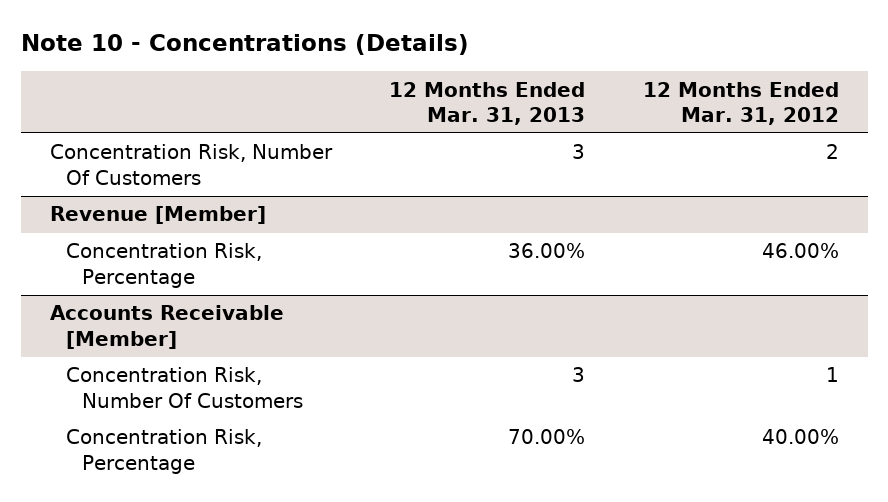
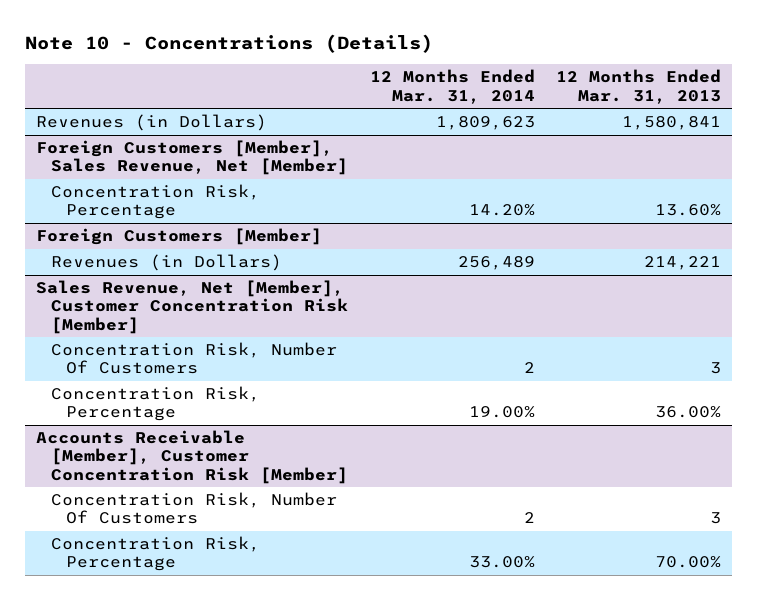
- | 12 Months Ended Mar. 31, 2013 | 12 Months Ended Mar. 31, 2012
+ | 12 Months Ended Mar. 31, 2014 | 12 Months Ended Mar. 31, 2013
+ Revenues (in Dollars) | 1,809,623 | 1,580,841
+ Foreign Customers [Member], Sales Revenue, Net [Member]
+ Concentration Risk, Percentage | 14.20% | 13.60%
+ Foreign Customers [Member]
+ Revenues (in Dollars) | 256,489 | 214,221
+ Sales Revenue, Net [Member], Customer Concentration Risk [Member]
- Revenue [Member]
- Accounts Receivable [Member]
+ Accounts Receivable [Member], Customer Concentration Risk [Member]

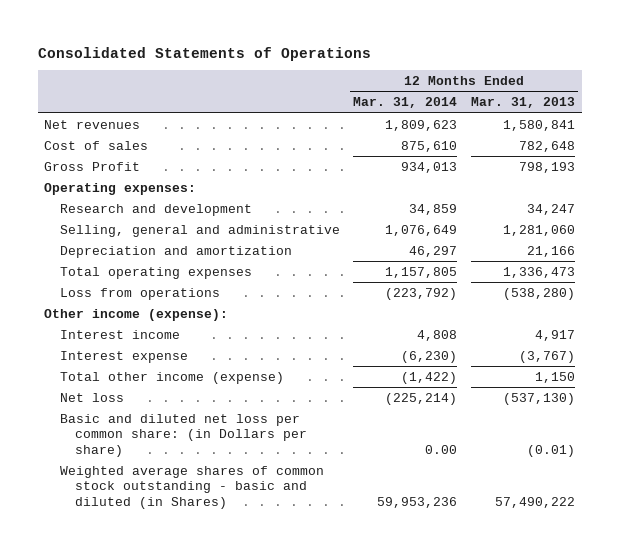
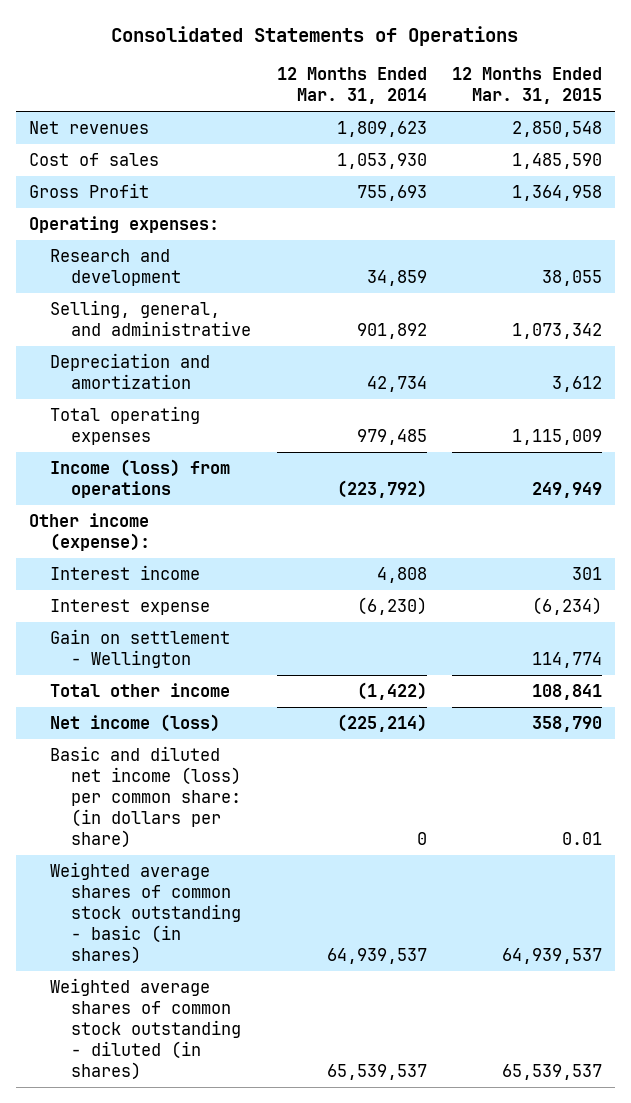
- | 12 Months Ended Mar. 31, 2014 | 12 Months Ended Mar. 31, 2013
+ | 12 Months Ended Mar. 31, 2014 | 12 Months Ended Mar. 31, 2015
- Cost of sales | 875,610 | 782,648
- Gross Profit | 934,013 | 798,193
+ Cost of sales | 1,053,930 | 1,485,590
+ Gross Profit | 755,693 | 1,364,958
- Selling, general and administrative | 1,076,649 | 1,281,060
- Depreciation and amortization | 46,297 | 21,166
- Total operating expenses | 1,157,805 | 1,336,473
- Loss from operations | (223,792) | (538,280)
+ Selling, general, and administrative | 901,892 | 1,073,342
+ Depreciation and amortization | 42,734 | 3,612
+ Total operating expenses | 979,485 | 1,115,009
+ Income (loss) from operations | (223,792) | 249,949
- Total other income (expense) | (1,422) | 1,150
- Net loss | (225,214) | (537,130)
- Basic and diluted net loss per common share: (in Dollars per share) | 0.00 | (0.01)
- Weighted average shares of common stock outstanding - basic and diluted (in Shares) | 59,953,236 | 57,490,222
+ Gain on settlement - Wellington | | 114,774
+ Total other income | (1,422) | 108,841
+ Net income (loss) | (225,214) | 358,790
+ Basic and diluted net income (loss) per common share: (in dollars per share) | 0 | 0.01
+ Weighted average shares of common stock outstanding - basic (in shares) | 64,939,537 | 64,939,537
+ Weighted average shares of common stock outstanding - diluted (in shares) | 65,539,537 | 65,539,537

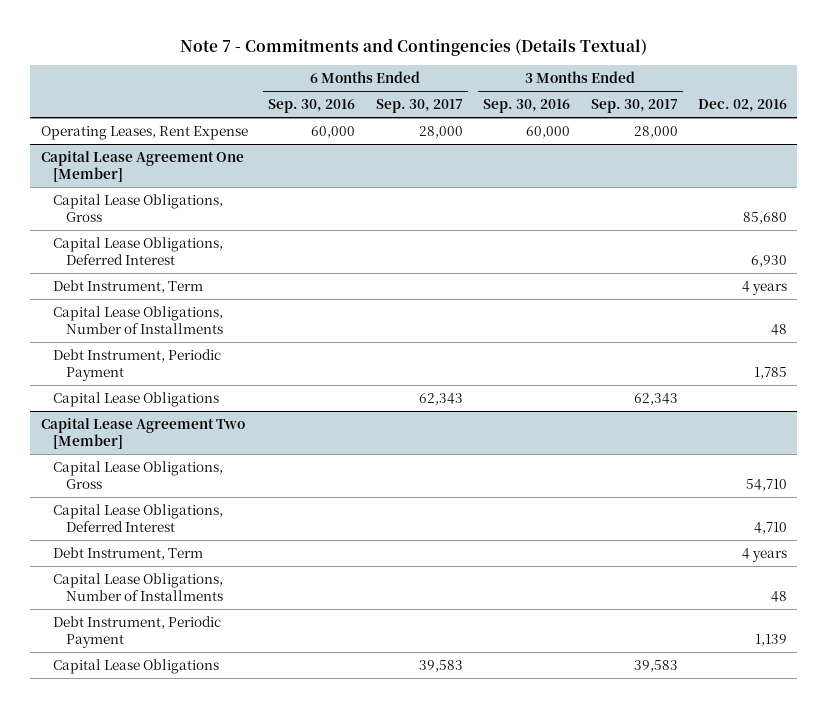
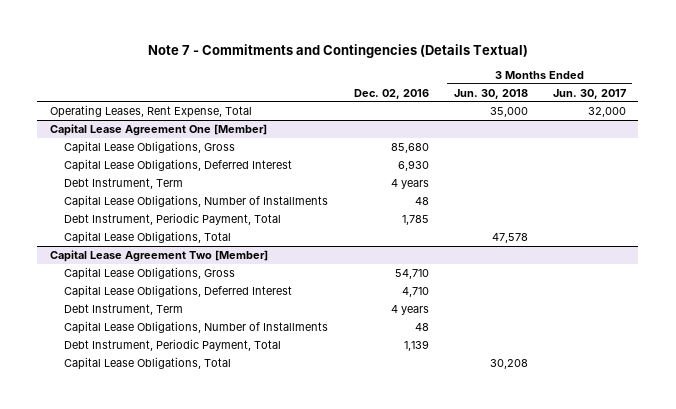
- | 6 Months Ended Sep. 30, 2016 | 6 Months Ended Sep. 30, 2017 | 3 Months Ended Sep. 30, 2016 | 3 Months Ended Sep. 30, 2017 | Dec. 02, 2016
+ | Dec. 02, 2016 | 3 Months Ended Jun. 30, 2018 | 3 Months Ended Jun. 30, 2017
- Operating Leases, Rent Expense | 60,000 | 28,000 | 60,000 | 28,000 |
+ Operating Leases, Rent Expense, Total | | 35,000 | 32,000
@ Capital Lease Agreement One [Member]
- Debt Instrument, Periodic Payment | | | | | 1,785
- Capital Lease Obligations | | 62,343 | | 62,343 |
+ Debt Instrument, Periodic Payment, Total | 1,785 | |
+ Capital Lease Obligations, Total | | 47,578 |
@ Capital Lease Agreement Two [Member]
- Debt Instrument, Periodic Payment | | | | | 1,139
- Capital Lease Obligations | | 39,583 | | 39,583 |
+ Debt Instrument, Periodic Payment, Total | 1,139 | |
+ Capital Lease Obligations, Total | | 30,208 |

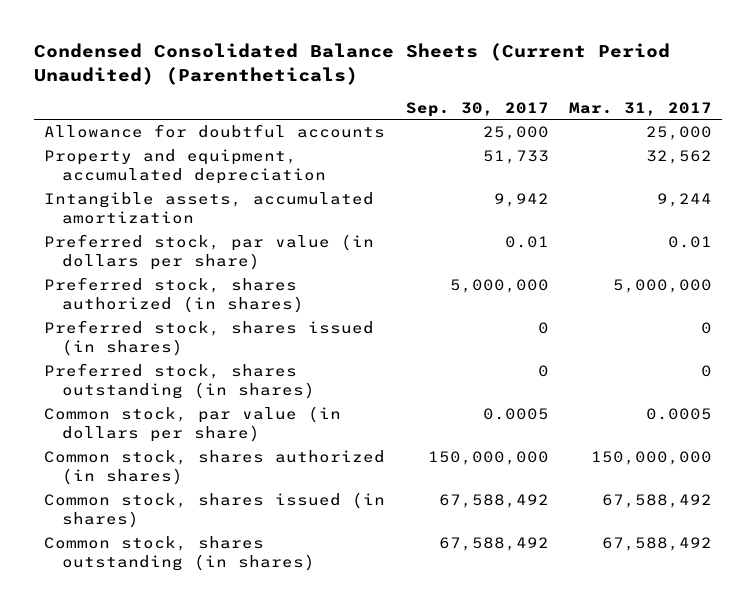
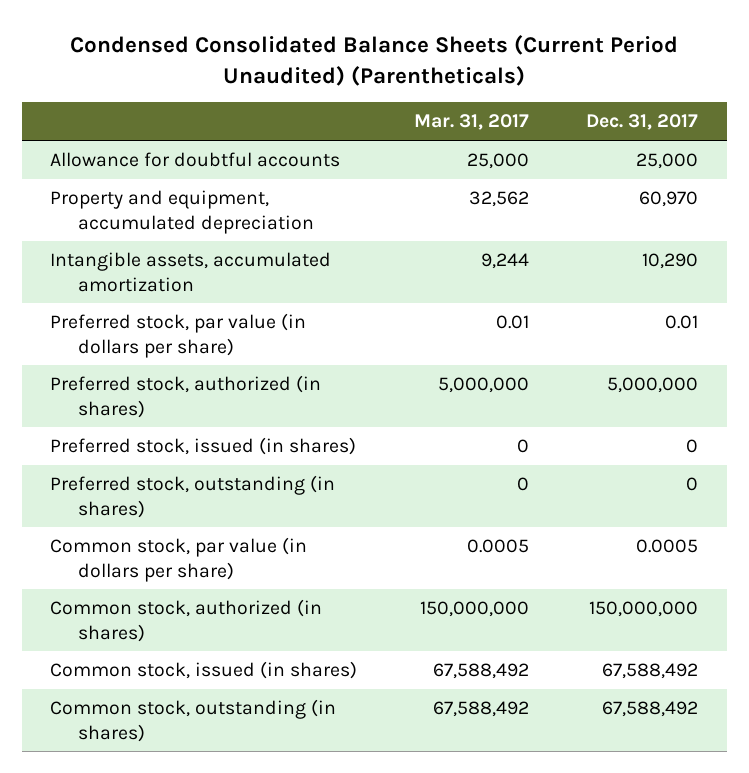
- | Sep. 30, 2017 | Mar. 31, 2017
+ | Mar. 31, 2017 | Dec. 31, 2017
- Preferred stock, shares authorized (in shares) | 5,000,000 | 5,000,000
- Preferred stock, shares issued (in shares) | 0 | 0
- Preferred stock, shares outstanding (in shares) | 0 | 0
+ Preferred stock, authorized (in shares) | 5,000,000 | 5,000,000
+ Preferred stock, issued (in shares) | 0 | 0
+ Preferred stock, outstanding (in shares) | 0 | 0
- Common stock, shares authorized (in shares) | 150,000,000 | 150,000,000
- Common stock, shares issued (in shares) | 67,588,492 | 67,588,492
- Common stock, shares outstanding (in shares) | 67,588,492 | 67,588,492
+ Common stock, authorized (in shares) | 150,000,000 | 150,000,000
+ Common stock, issued (in shares) | 67,588,492 | 67,588,492
+ Common stock, outstanding (in shares) | 67,588,492 | 67,588,492

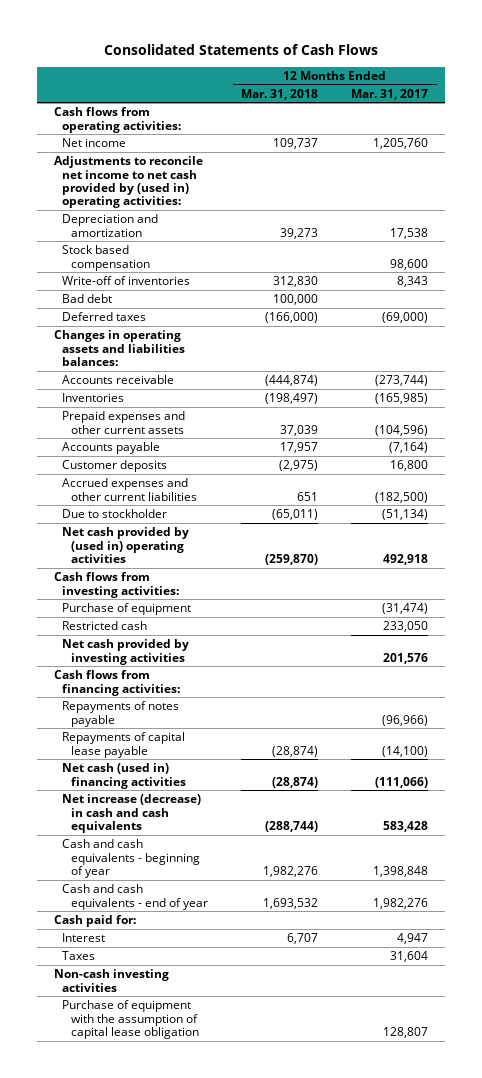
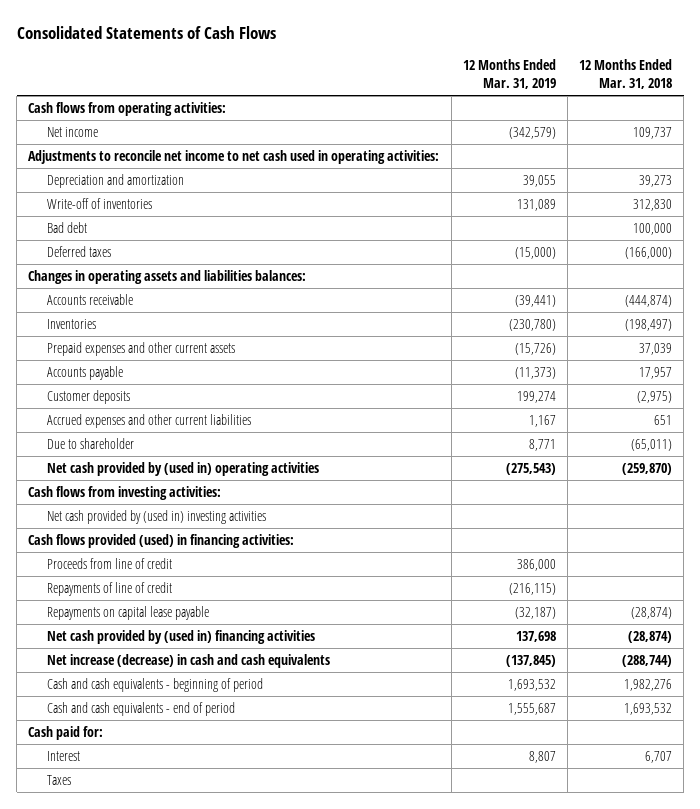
- | 12 Months Ended Mar. 31, 2018 | 12 Months Ended Mar. 31, 2017
+ | 12 Months Ended Mar. 31, 2019 | 12 Months Ended Mar. 31, 2018
- Adjustments to reconcile net income to net cash provided by (used in) operating activities:
+ Adjustments to reconcile net income to net cash used in operating activities:
- Stock based compensation | | 98,600
- Due to stockholder | (65,011) | (51,134)
+ Due to shareholder | 8,771 | (65,011)
- Purchase of equipment | | (31,474)
- Restricted cash | | 233,050
- Net cash provided by investing activities | | 201,576
- Cash flows from financing activities:
- Repayments of notes payable | | (96,966)
- Repayments of capital lease payable | (28,874) | (14,100)
- Net cash (used in) financing activities | (28,874) | (111,066)
+ Net cash provided by (used in) investing activities
+ Cash flows provided (used) in financing activities:
+ Proceeds from line of credit | 386,000 |
+ Repayments of line of credit | (216,115) |
+ Repayments on capital lease payable | (32,187) | (28,874)
+ Net cash provided by (used in) financing activities | 137,698 | (28,874)
- Cash and cash equivalents - beginning of year | 1,982,276 | 1,398,848
- Cash and cash equivalents - end of year | 1,693,532 | 1,982,276
+ Cash and cash equivalents - beginning of period | 1,693,532 | 1,982,276
+ Cash and cash equivalents - end of period | 1,555,687 | 1,693,532
- Non-cash investing activities
- Purchase of equipment with the assumption of capital lease obligation | | 128,807

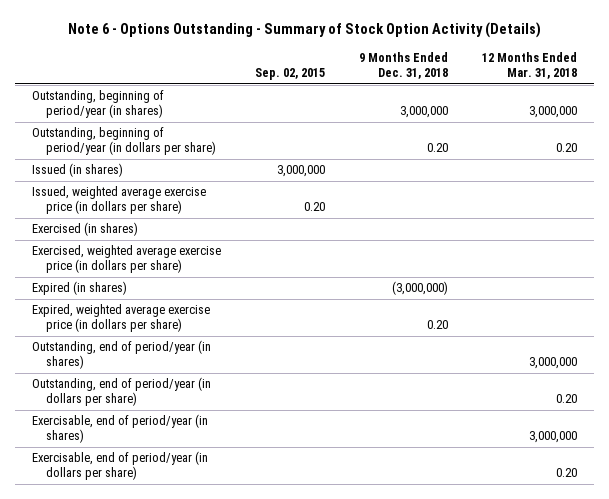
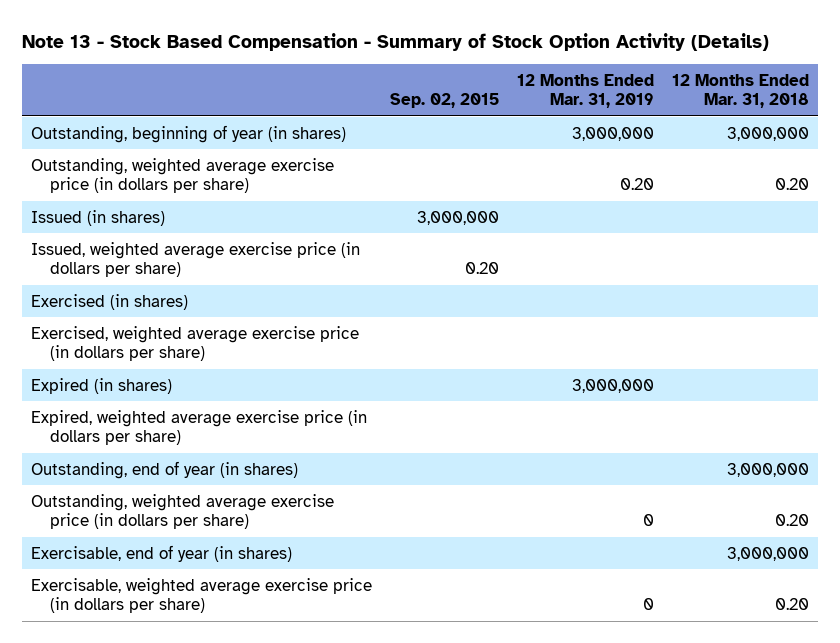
- Note 6 - Options Outstanding - Summary of Stock Option Activity (Details)
+ Note 13 - Stock Based Compensation - Summary of Stock Option Activity (Details)
- | Sep. 02, 2015 | 9 Months Ended Dec. 31, 2018 | 12 Months Ended Mar. 31, 2018
+ | Sep. 02, 2015 | 12 Months Ended Mar. 31, 2019 | 12 Months Ended Mar. 31, 2018
- Outstanding, beginning of period/year (in shares) | | 3,000,000 | 3,000,000
- Outstanding, beginning of period/year (in dollars per share) | | 0.20 | 0.20
+ Outstanding, beginning of year (in shares) | | 3,000,000 | 3,000,000
+ Outstanding, weighted average exercise price (in dollars per share) | | 0.20 | 0.20
- Outstanding, end of period/year (in shares) | | | 3,000,000
- Outstanding, end of period/year (in dollars per share) | | | 0.20
- Exercisable, end of period/year (in shares) | | | 3,000,000
- Exercisable, end of period/year (in dollars per share) | | | 0.20
+ Outstanding, end of year (in shares) | | | 3,000,000
+ Outstanding, weighted average exercise price (in dollars per share) | | 0 | 0.20
+ Exercisable, end of year (in shares) | | | 3,000,000
+ Exercisable, weighted average exercise price (in dollars per share) | | 0 | 0.20

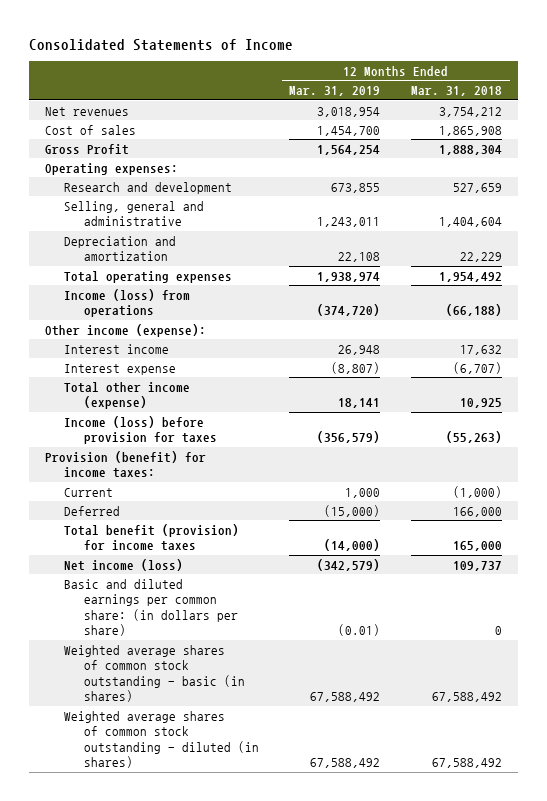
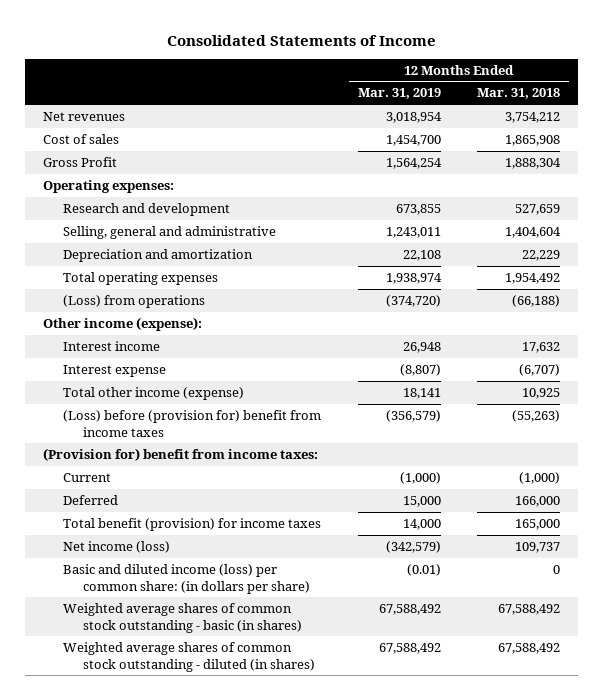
- Income (loss) from operations | (374,720) | (66,188)
+ (Loss) from operations | (374,720) | (66,188)
- Income (loss) before provision for taxes | (356,579) | (55,263)
- Provision (benefit) for income taxes:
- Current | 1,000 | (1,000)
- Deferred | (15,000) | 166,000
- Total benefit (provision) for income taxes | (14,000) | 165,000
+ (Loss) before (provision for) benefit from income taxes | (356,579) | (55,263)
+ (Provision for) benefit from income taxes:
+ Current | (1,000) | (1,000)
+ Deferred | 15,000 | 166,000
+ Total benefit (provision) for income taxes | 14,000 | 165,000
- Basic and diluted earnings per common share: (in dollars per share) | (0.01) | 0
+ Basic and diluted income (loss) per common share: (in dollars per share) | (0.01) | 0

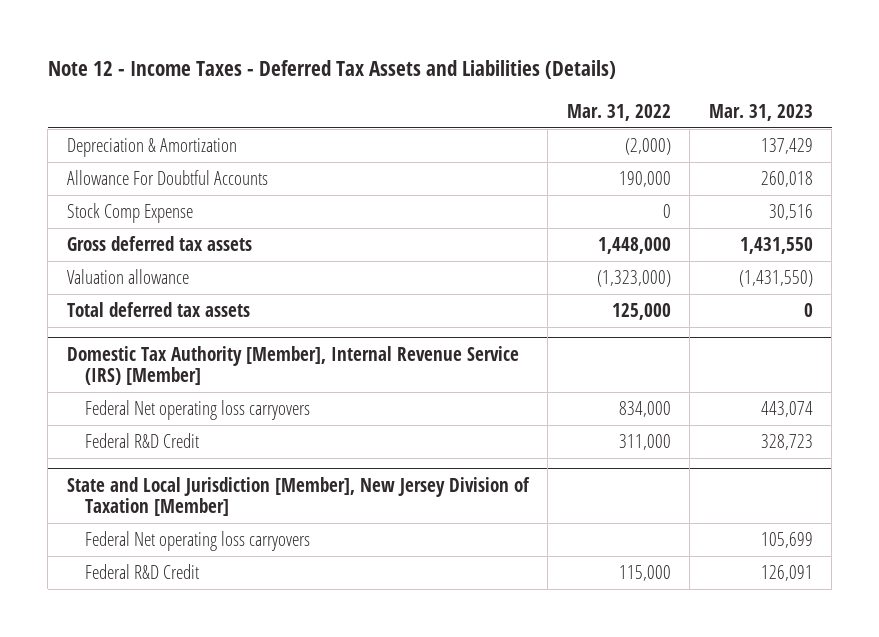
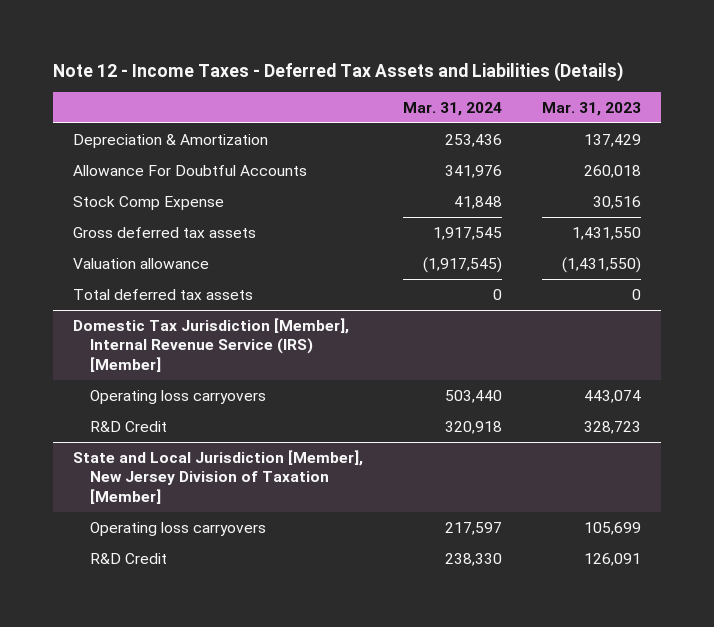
- | Mar. 31, 2022 | Mar. 31, 2023
+ | Mar. 31, 2024 | Mar. 31, 2023
- Domestic Tax Authority [Member], Internal Revenue Service (IRS) [Member]
- Federal Net operating loss carryovers | 834,000 | 443,074
- Federal R&D Credit | 311,000 | 328,723
+ Domestic Tax Jurisdiction [Member], Internal Revenue Service (IRS) [Member]
+ Operating loss carryovers | 503,440 | 443,074
+ R&D Credit | 320,918 | 328,723
@ State and Local Jurisdiction [Member], New Jersey Division of Taxation [Member]
- Federal Net operating loss carryovers | | 105,699
- Federal R&D Credit | 115,000 | 126,091
+ Operating loss carryovers | 217,597 | 105,699
+ R&D Credit | 238,330 | 126,091

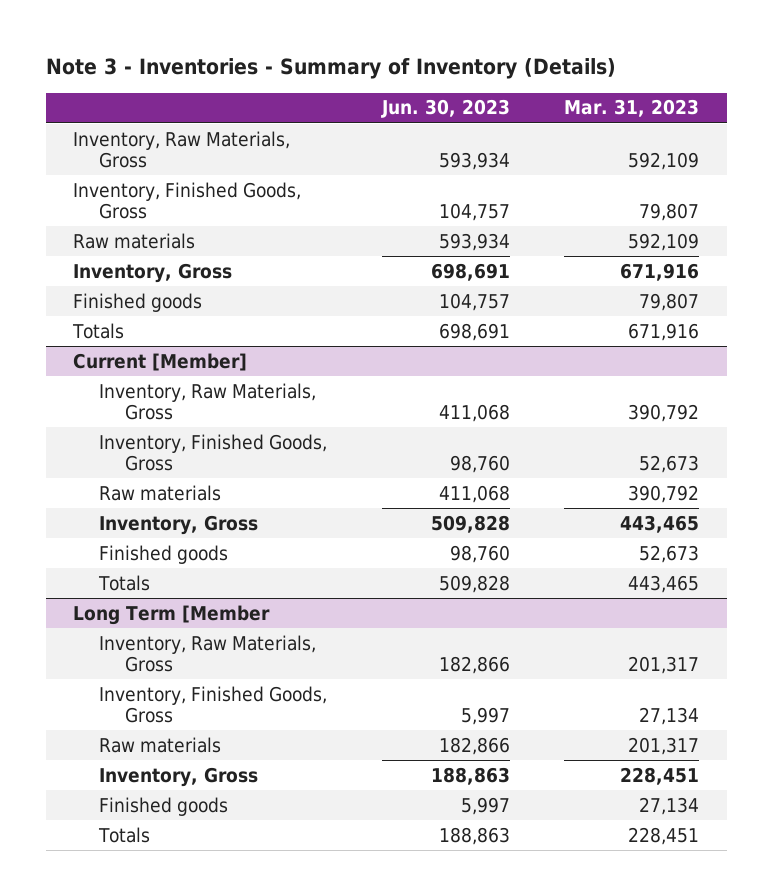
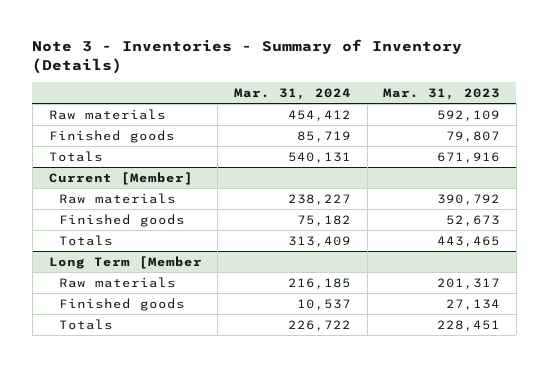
- | Jun. 30, 2023 | Mar. 31, 2023
+ | Mar. 31, 2024 | Mar. 31, 2023
- Inventory, Raw Materials, Gross | 593,934 | 592,109
- Inventory, Finished Goods, Gross | 104,757 | 79,807
- Inventory, Gross | 698,691 | 671,916
@ Current [Member]
- Inventory, Raw Materials, Gross | 411,068 | 390,792
- Inventory, Finished Goods, Gross | 98,760 | 52,673
- Inventory, Gross | 509,828 | 443,465
@ Long Term [Member
- Inventory, Raw Materials, Gross | 182,866 | 201,317
- Inventory, Finished Goods, Gross | 5,997 | 27,134
- Inventory, Gross | 188,863 | 228,451

